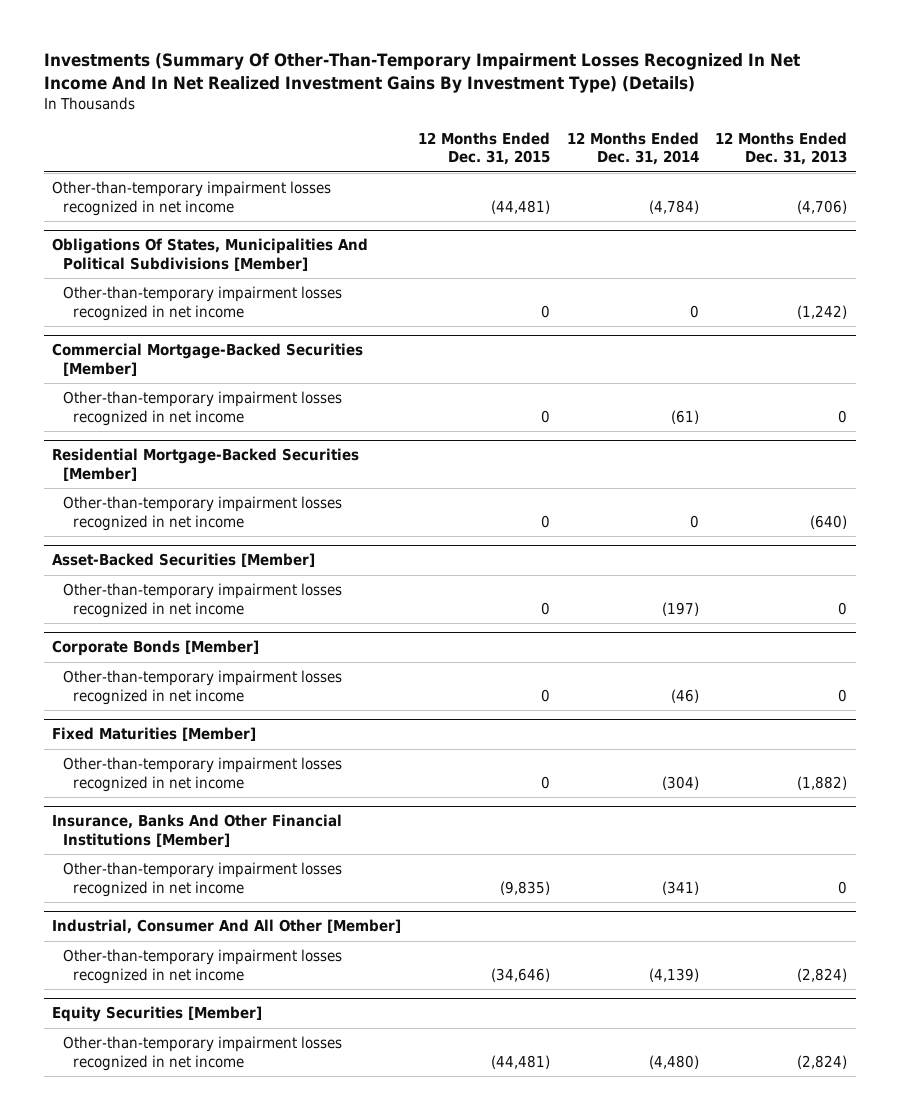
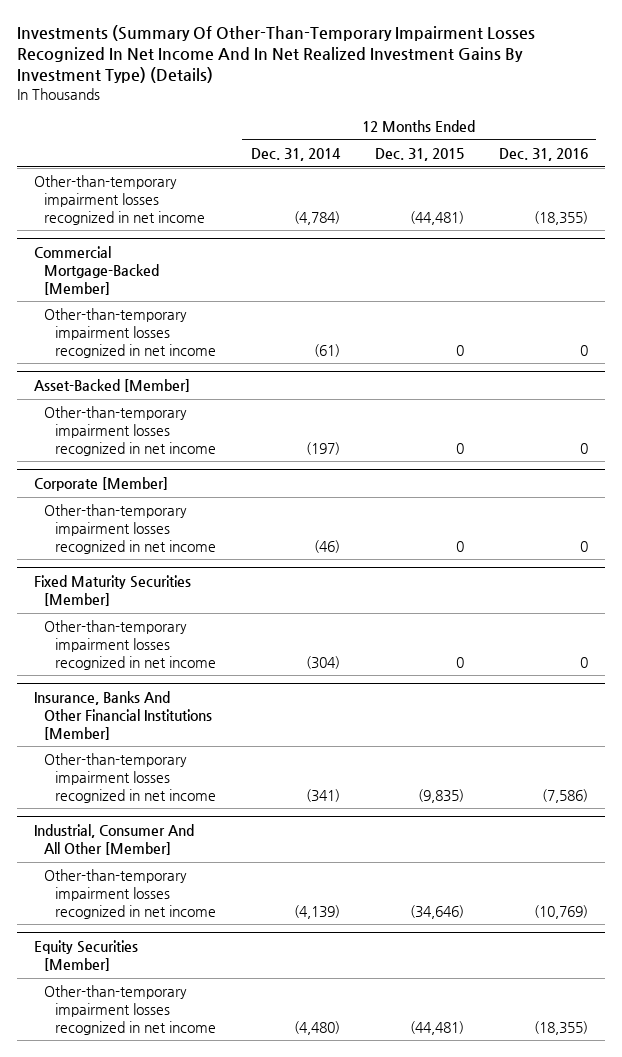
- | 12 Months Ended Dec. 31, 2015 | 12 Months Ended Dec. 31, 2014 | 12 Months Ended Dec. 31, 2013
+ | 12 Months Ended Dec. 31, 2014 | 12 Months Ended Dec. 31, 2015 | 12 Months Ended Dec. 31, 2016
- Obligations Of States, Municipalities And Political Subdivisions [Member]
- Other-than-temporary impairment losses recognized in net income | 0 | 0 | (1,242)
- Commercial Mortgage-Backed Securities [Member]
+ Commercial Mortgage-Backed [Member]
- Residential Mortgage-Backed Securities [Member]
- Other-than-temporary impairment losses recognized in net income | 0 | 0 | (640)
- Asset-Backed Securities [Member]
+ Asset-Backed [Member]
- Corporate Bonds [Member]
+ Corporate [Member]
- Fixed Maturities [Member]
+ Fixed Maturity Securities [Member]

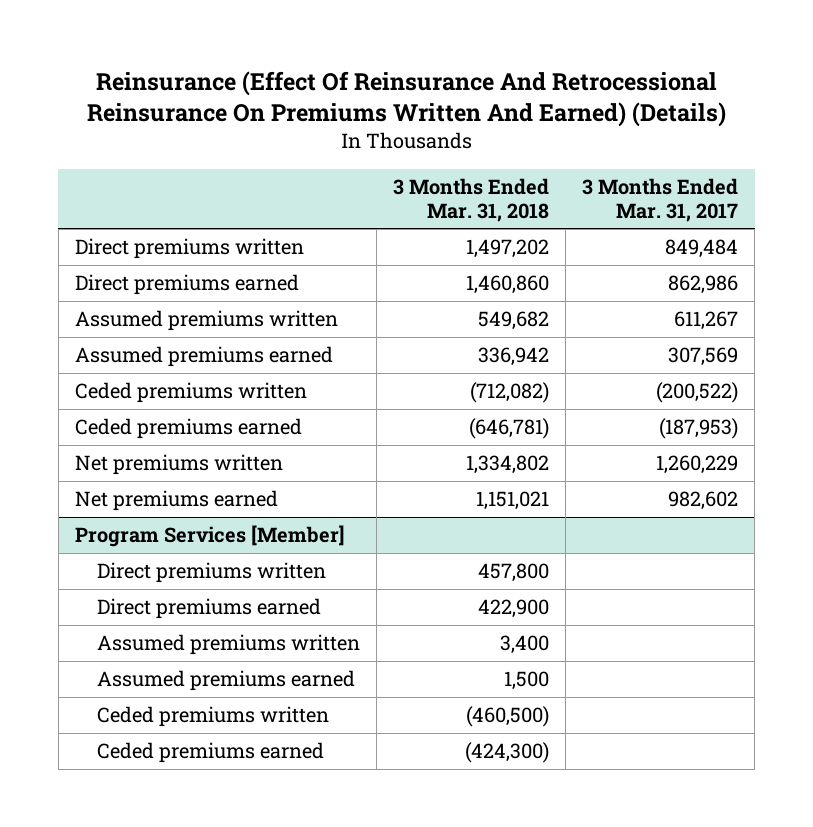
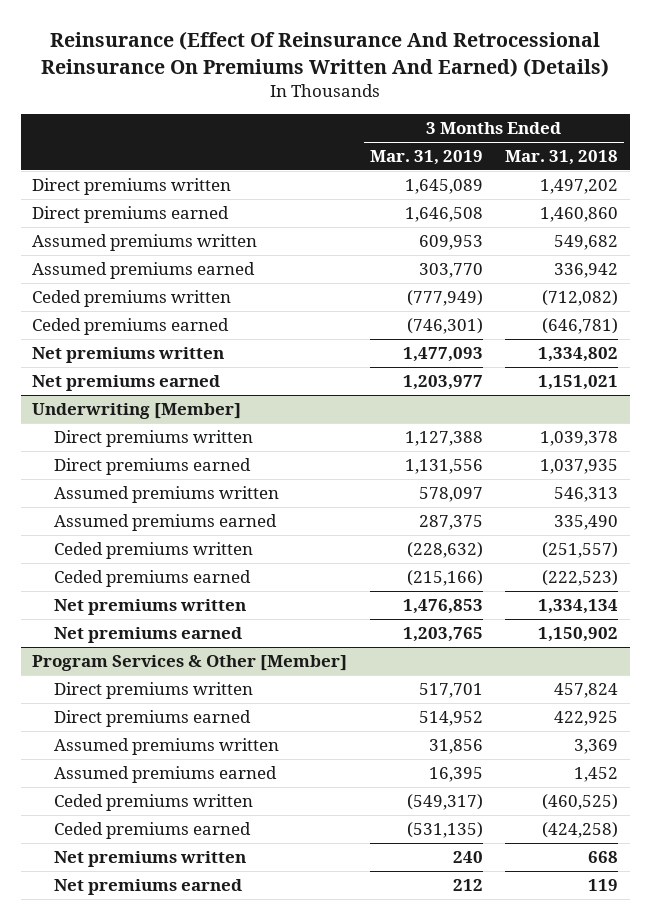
- | 3 Months Ended Mar. 31, 2018 | 3 Months Ended Mar. 31, 2017
+ | 3 Months Ended Mar. 31, 2019 | 3 Months Ended Mar. 31, 2018
- Program Services [Member]
- Direct premiums written | 457,800 |
- Direct premiums earned | 422,900 |
- Assumed premiums written | 3,400 |
- Assumed premiums earned | 1,500 |
- Ceded premiums written | (460,500) |
- Ceded premiums earned | (424,300) |
+ Underwriting [Member]
+ Direct premiums written | 1,127,388 | 1,039,378
+ Direct premiums earned | 1,131,556 | 1,037,935
+ Assumed premiums written | 578,097 | 546,313
+ Assumed premiums earned | 287,375 | 335,490
+ Ceded premiums written | (228,632) | (251,557)
+ Ceded premiums earned | (215,166) | (222,523)
+ Net premiums written | 1,476,853 | 1,334,134
+ Net premiums earned | 1,203,765 | 1,150,902
+ Program Services & Other [Member]
+ Direct premiums written | 517,701 | 457,824
+ Direct premiums earned | 514,952 | 422,925
+ Assumed premiums written | 31,856 | 3,369
+ Assumed premiums earned | 16,395 | 1,452
+ Ceded premiums written | (549,317) | (460,525)
+ Ceded premiums earned | (531,135) | (424,258)
+ Net premiums written | 240 | 668
+ Net premiums earned | 212 | 119

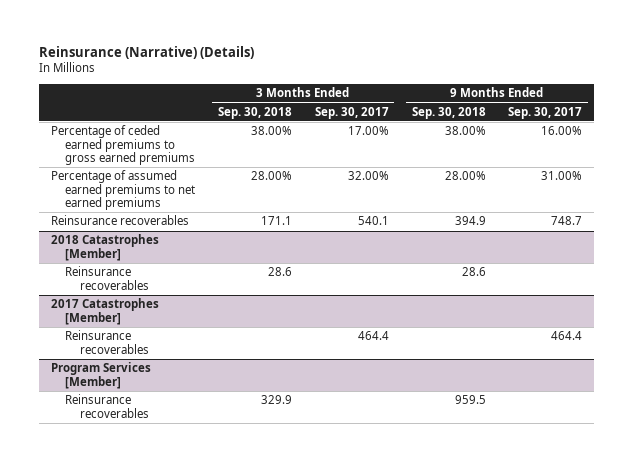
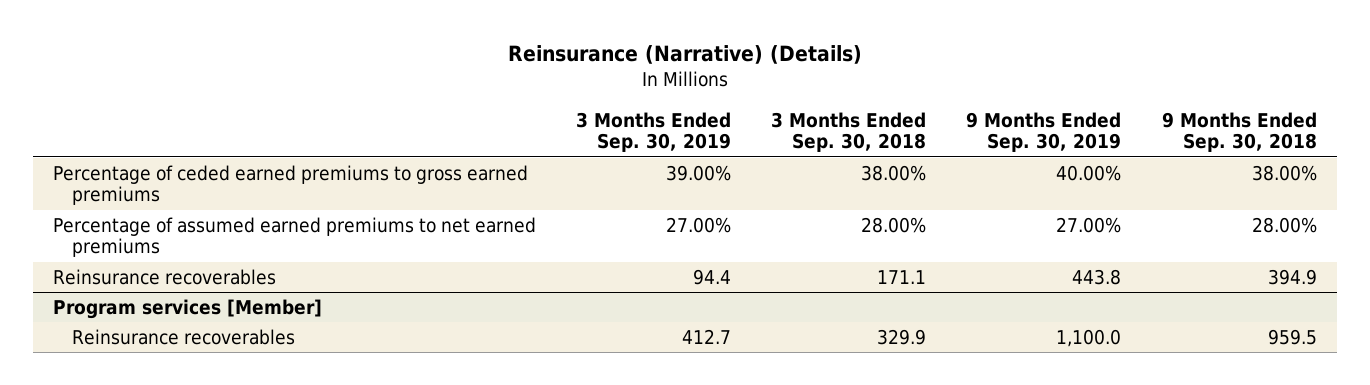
- | 3 Months Ended Sep. 30, 2018 | 3 Months Ended Sep. 30, 2017 | 9 Months Ended Sep. 30, 2018 | 9 Months Ended Sep. 30, 2017
+ | 3 Months Ended Sep. 30, 2019 | 3 Months Ended Sep. 30, 2018 | 9 Months Ended Sep. 30, 2019 | 9 Months Ended Sep. 30, 2018
- 2018 Catastrophes [Member]
- Reinsurance recoverables | 28.6 | | 28.6 |
- 2017 Catastrophes [Member]
- Reinsurance recoverables | | 464.4 | | 464.4
- Program Services [Member]
+ Program services [Member]

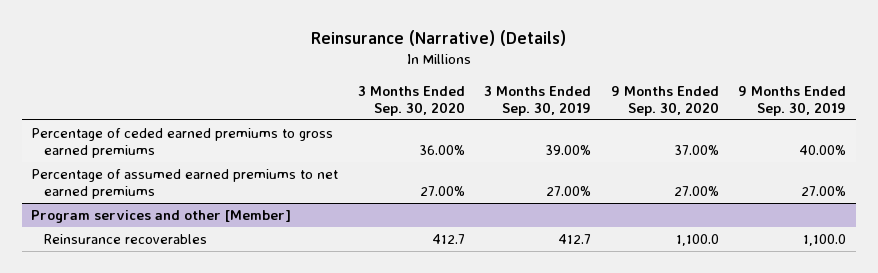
- | 3 Months Ended Sep. 30, 2019 | 3 Months Ended Sep. 30, 2018 | 9 Months Ended Sep. 30, 2019 | 9 Months Ended Sep. 30, 2018
+ | 3 Months Ended Sep. 30, 2020 | 3 Months Ended Sep. 30, 2019 | 9 Months Ended Sep. 30, 2020 | 9 Months Ended Sep. 30, 2019
- Reinsurance recoverables | 94.4 | 171.1 | 443.8 | 394.9
- Program services [Member]
+ Program services and other [Member]

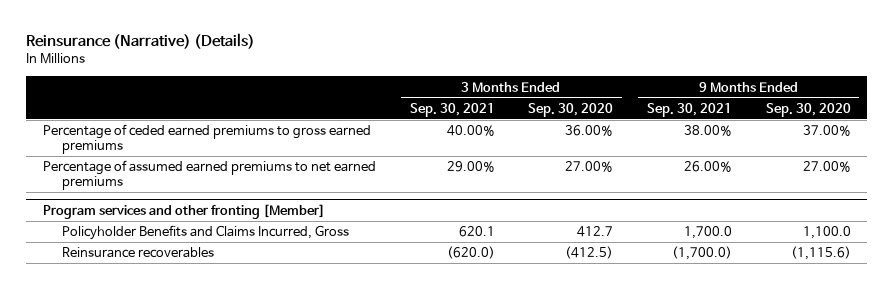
- | 3 Months Ended Sep. 30, 2020 | 3 Months Ended Sep. 30, 2019 | 9 Months Ended Sep. 30, 2020 | 9 Months Ended Sep. 30, 2019
+ | 3 Months Ended Sep. 30, 2021 | 3 Months Ended Sep. 30, 2020 | 9 Months Ended Sep. 30, 2021 | 9 Months Ended Sep. 30, 2020
- Program services and other [Member]
- Reinsurance recoverables | 412.7 | 412.7 | 1,100.0 | 1,100.0
+ Program services and other fronting [Member]
+ Policyholder Benefits and Claims Incurred, Gross | 620.1 | 412.7 | 1,700.0 | 1,100.0
+ Reinsurance recoverables | (620.0) | (412.5) | (1,700.0) | (1,115.6)

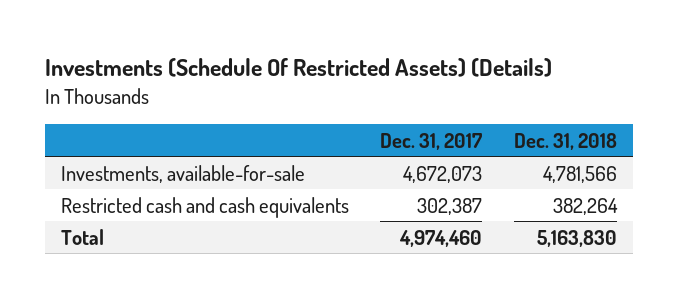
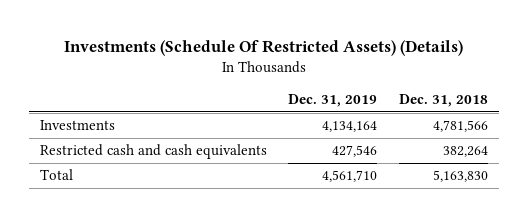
- | Dec. 31, 2017 | Dec. 31, 2018
+ | Dec. 31, 2019 | Dec. 31, 2018
- Investments, available-for-sale | 4,672,073 | 4,781,566
+ Investments | 4,134,164 | 4,781,566

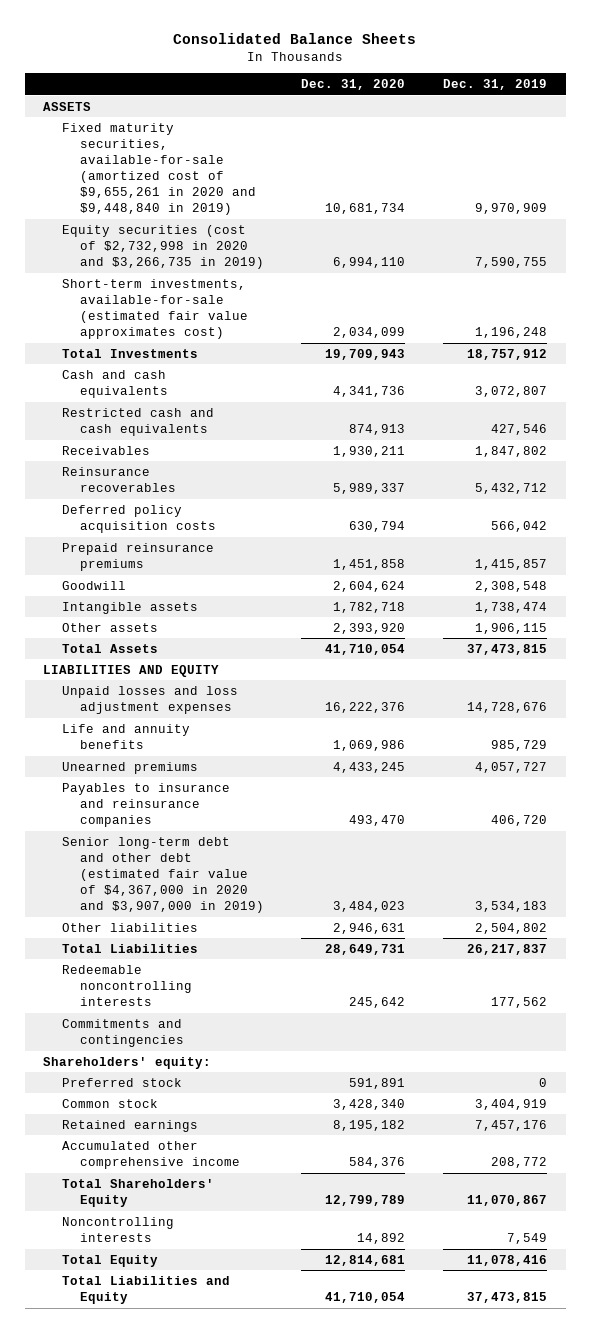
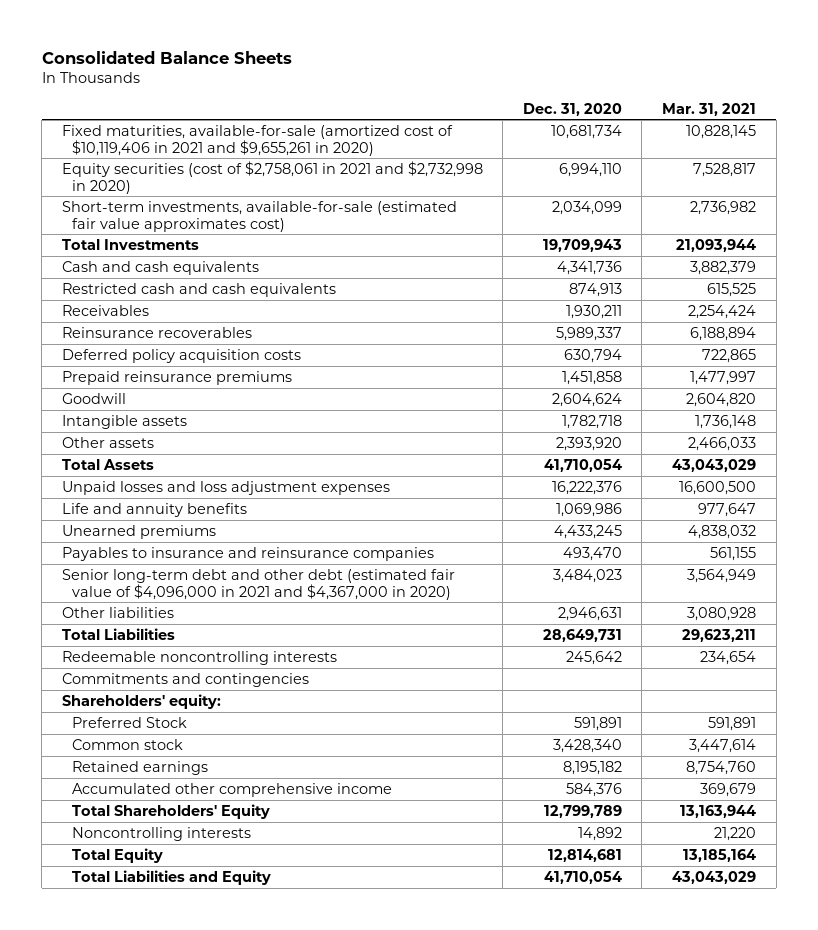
- | Dec. 31, 2020 | Dec. 31, 2019
+ | Dec. 31, 2020 | Mar. 31, 2021
- ASSETS
- Fixed maturity securities, available-for-sale (amortized cost of $9,655,261 in 2020 and $9,448,840 in 2019) | 10,681,734 | 9,970,909
- Equity securities (cost of $2,732,998 in 2020 and $3,266,735 in 2019) | 6,994,110 | 7,590,755
+ Fixed maturities, available-for-sale (amortized cost of $10,119,406 in 2021 and $9,655,261 in 2020) | 10,681,734 | 10,828,145
+ Equity securities (cost of $2,758,061 in 2021 and $2,732,998 in 2020) | 6,994,110 | 7,528,817
- LIABILITIES AND EQUITY
- Senior long-term debt and other debt (estimated fair value of $4,367,000 in 2020 and $3,907,000 in 2019) | 3,484,023 | 3,534,183
+ Senior long-term debt and other debt (estimated fair value of $4,096,000 in 2021 and $4,367,000 in 2020) | 3,484,023 | 3,564,949
- Preferred stock | 591,891 | 0
+ Preferred Stock | 591,891 | 591,891

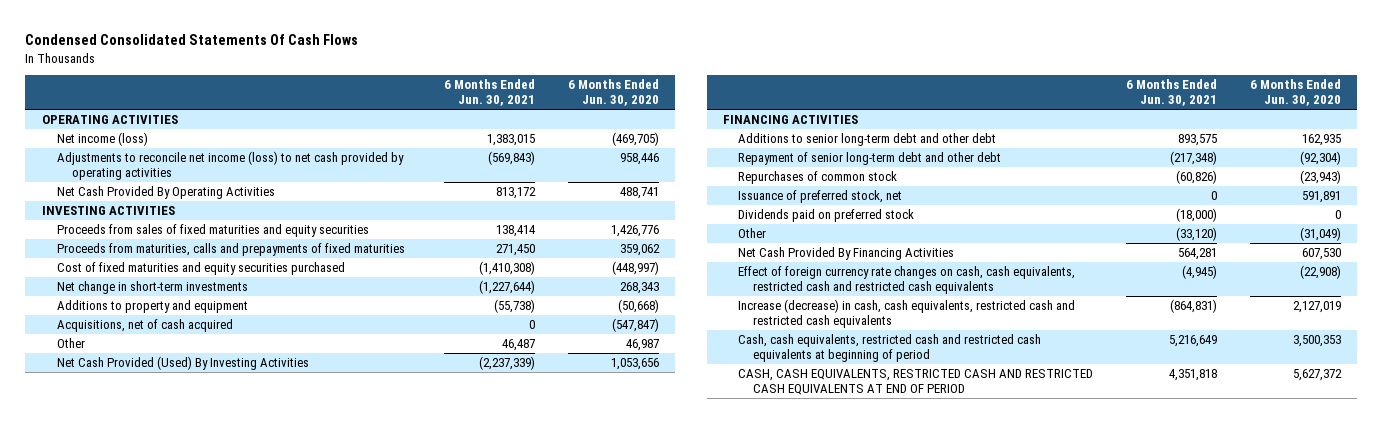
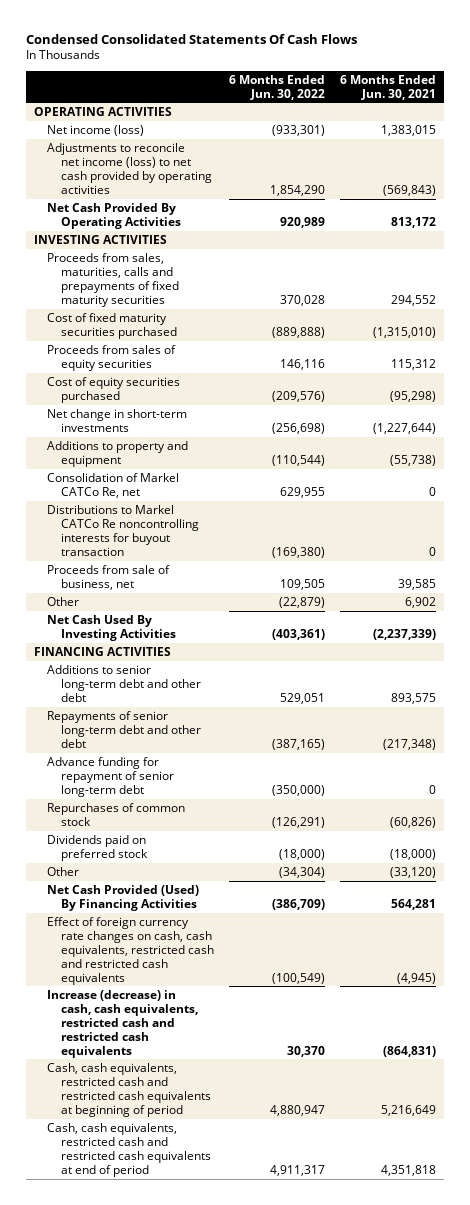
- | 6 Months Ended Jun. 30, 2021 | 6 Months Ended Jun. 30, 2020
+ | 6 Months Ended Jun. 30, 2022 | 6 Months Ended Jun. 30, 2021
- Proceeds from sales of fixed maturities and equity securities | 138,414 | 1,426,776
- Proceeds from maturities, calls and prepayments of fixed maturities | 271,450 | 359,062
- Cost of fixed maturities and equity securities purchased | (1,410,308) | (448,997)
+ Proceeds from sales, maturities, calls and prepayments of fixed maturity securities | 370,028 | 294,552
+ Cost of fixed maturity securities purchased | (889,888) | (1,315,010)
+ Proceeds from sales of equity securities | 146,116 | 115,312
+ Cost of equity securities purchased | (209,576) | (95,298)
- Acquisitions, net of cash acquired | 0 | (547,847)
- Other | 46,487 | 46,987
- Net Cash Provided (Used) By Investing Activities | (2,237,339) | 1,053,656
+ Consolidation of Markel CATCo Re, net | 629,955 | 0
+ Distributions to Markel CATCo Re noncontrolling interests for buyout transaction | (169,380) | 0
+ Proceeds from sale of business, net | 109,505 | 39,585
+ Other | (22,879) | 6,902
+ Net Cash Used By Investing Activities | (403,361) | (2,237,339)
- Repayment of senior long-term debt and other debt | (217,348) | (92,304)
+ Repayments of senior long-term debt and other debt | (387,165) | (217,348)
+ Advance funding for repayment of senior long-term debt | (350,000) | 0
- Issuance of preferred stock, net | 0 | 591,891
- Net Cash Provided By Financing Activities | 564,281 | 607,530
+ Net Cash Provided (Used) By Financing Activities | (386,709) | 564,281
- CASH, CASH EQUIVALENTS, RESTRICTED CASH AND RESTRICTED CASH EQUIVALENTS AT END OF PERIOD | 4,351,818 | 5,627,372
+ Cash, cash equivalents, restricted cash and restricted cash equivalents at end of period | 4,911,317 | 4,351,818

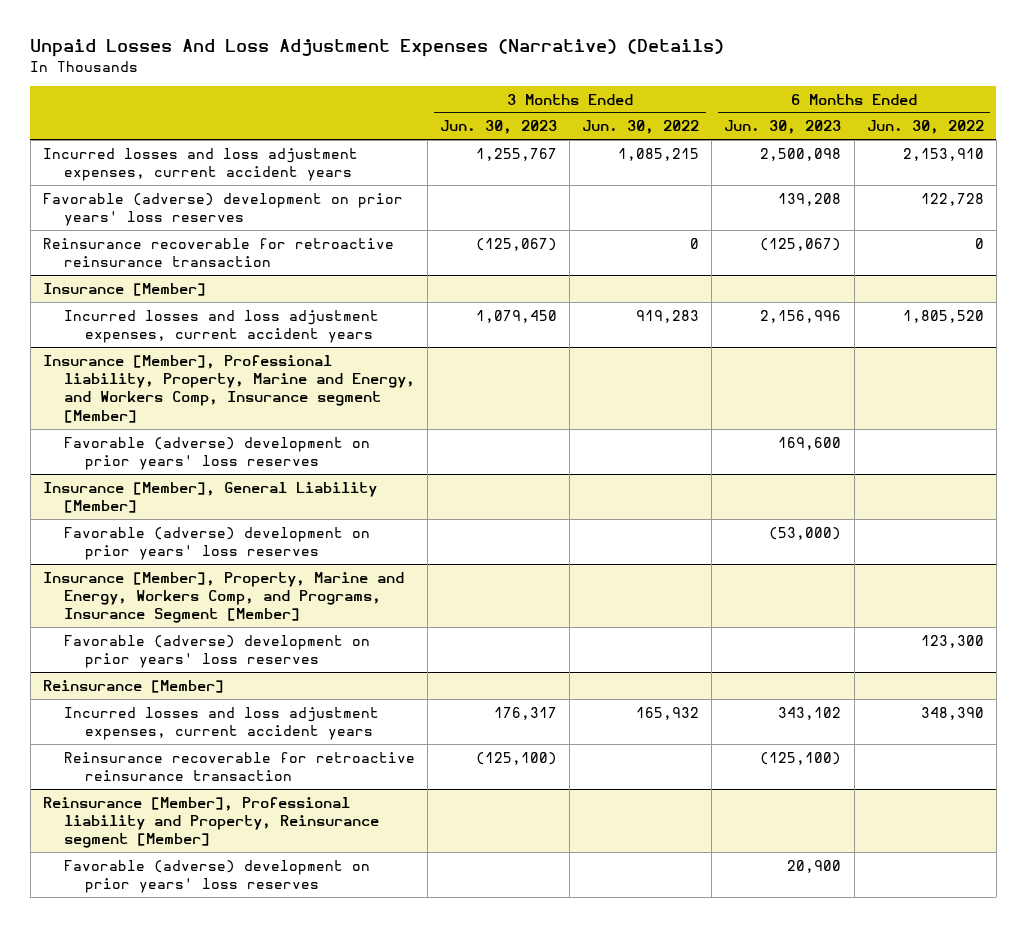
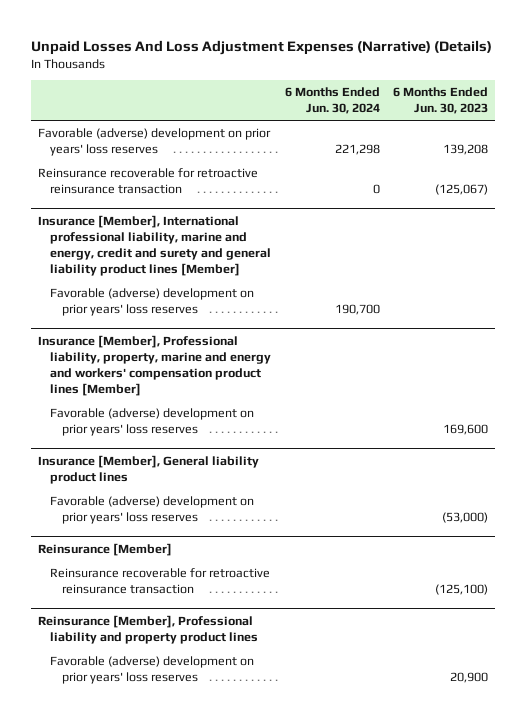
- | 3 Months Ended Jun. 30, 2023 | 3 Months Ended Jun. 30, 2022 | 6 Months Ended Jun. 30, 2023 | 6 Months Ended Jun. 30, 2022
+ | 6 Months Ended Jun. 30, 2024 | 6 Months Ended Jun. 30, 2023
- Incurred losses and loss adjustment expenses, current accident years | 1,255,767 | 1,085,215 | 2,500,098 | 2,153,910
- Insurance [Member]
- Incurred losses and loss adjustment expenses, current accident years | 1,079,450 | 919,283 | 2,156,996 | 1,805,520
- Insurance [Member], Professional liability, Property, Marine and Energy, and Workers Comp, Insurance segment [Member]
+ Insurance [Member], International professional liability, marine and energy, credit and surety and general liability product lines [Member]
+ Favorable (adverse) development on prior years' loss reserves | 190,700 |
+ Insurance [Member], Professional liability, property, marine and energy and workers' compensation product lines [Member]
- Insurance [Member], General Liability [Member]
+ Insurance [Member], General liability product lines
- Insurance [Member], Property, Marine and Energy, Workers Comp, and Programs, Insurance Segment [Member]
- Favorable (adverse) development on prior years' loss reserves | | | | 123,300
@ Reinsurance [Member]
- Incurred losses and loss adjustment expenses, current accident years | 176,317 | 165,932 | 343,102 | 348,390
- Reinsurance [Member], Professional liability and Property, Reinsurance segment [Member]
+ Reinsurance [Member], Professional liability and property product lines

